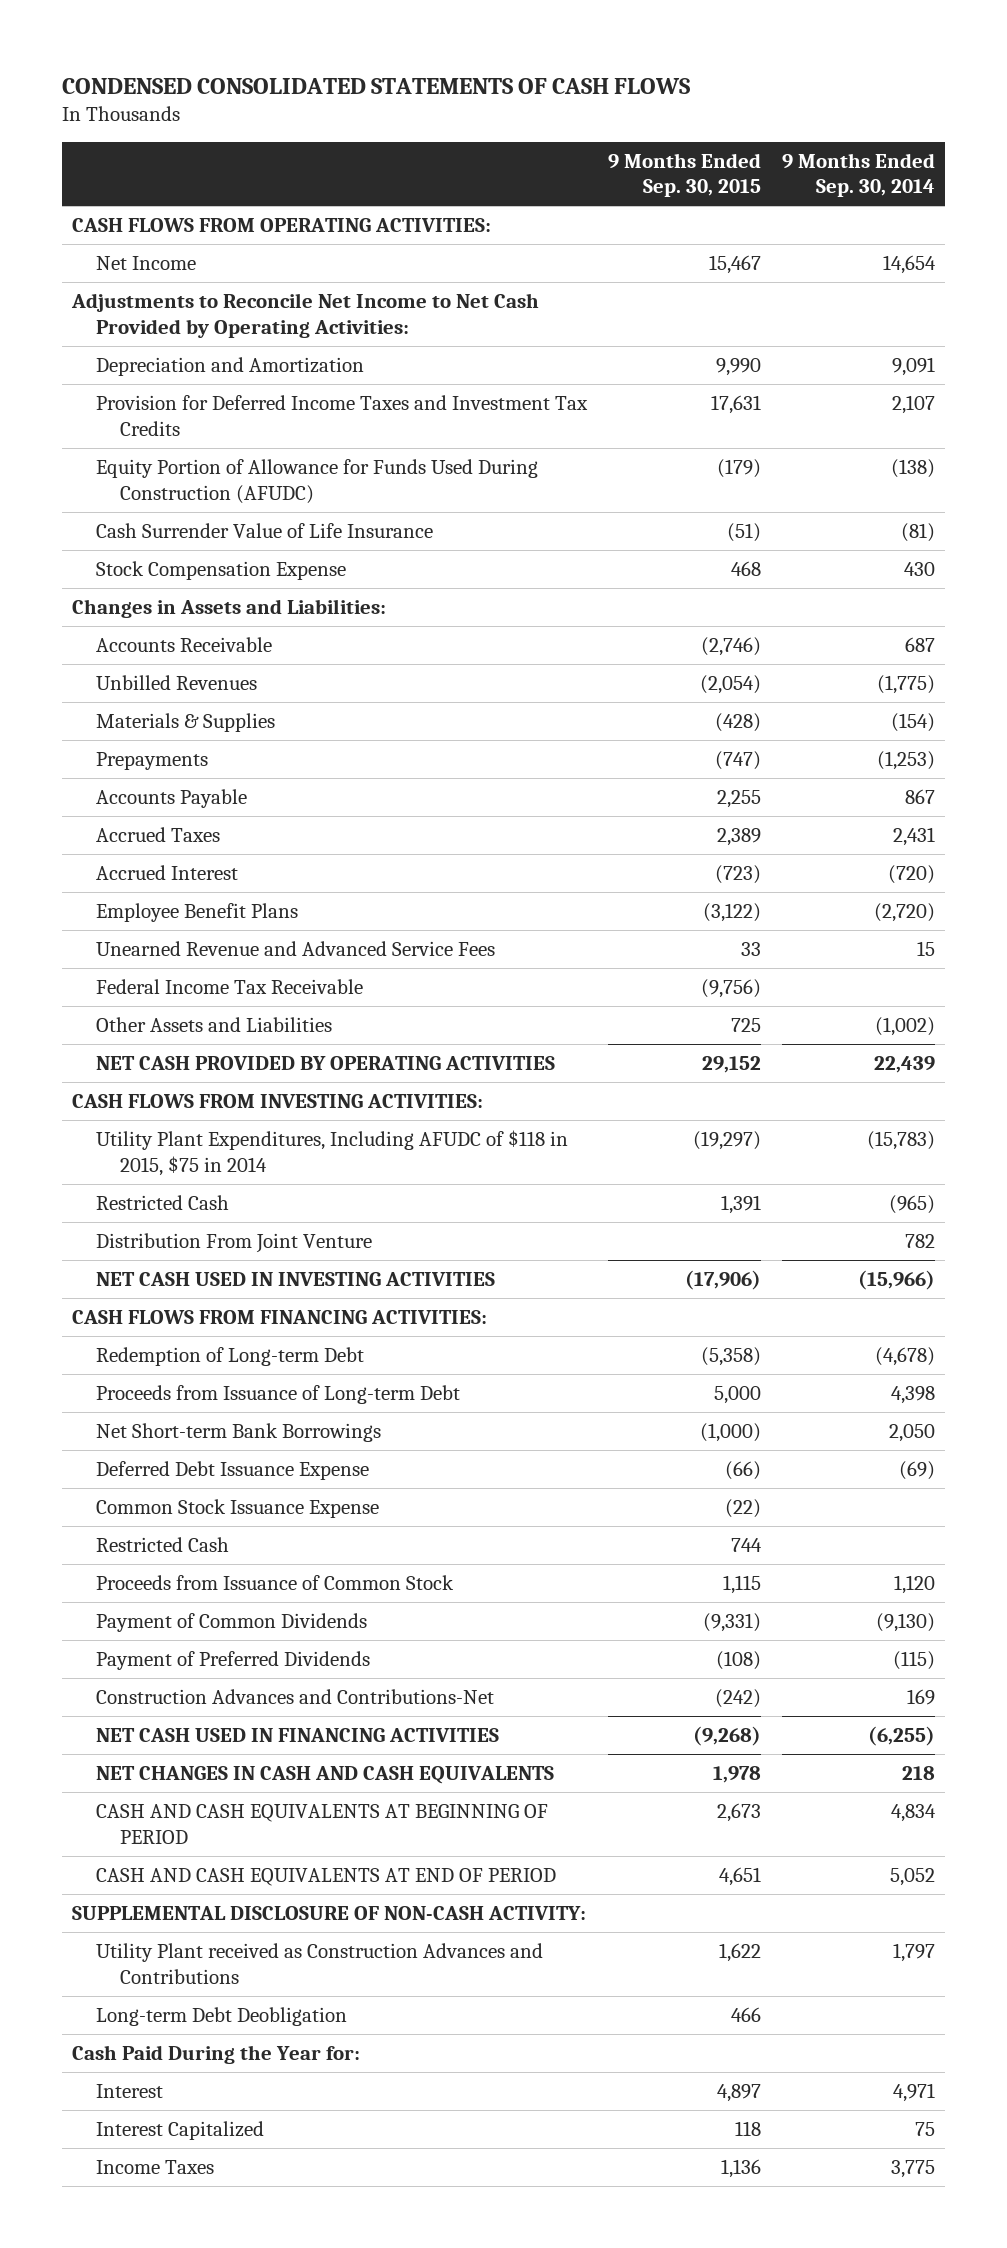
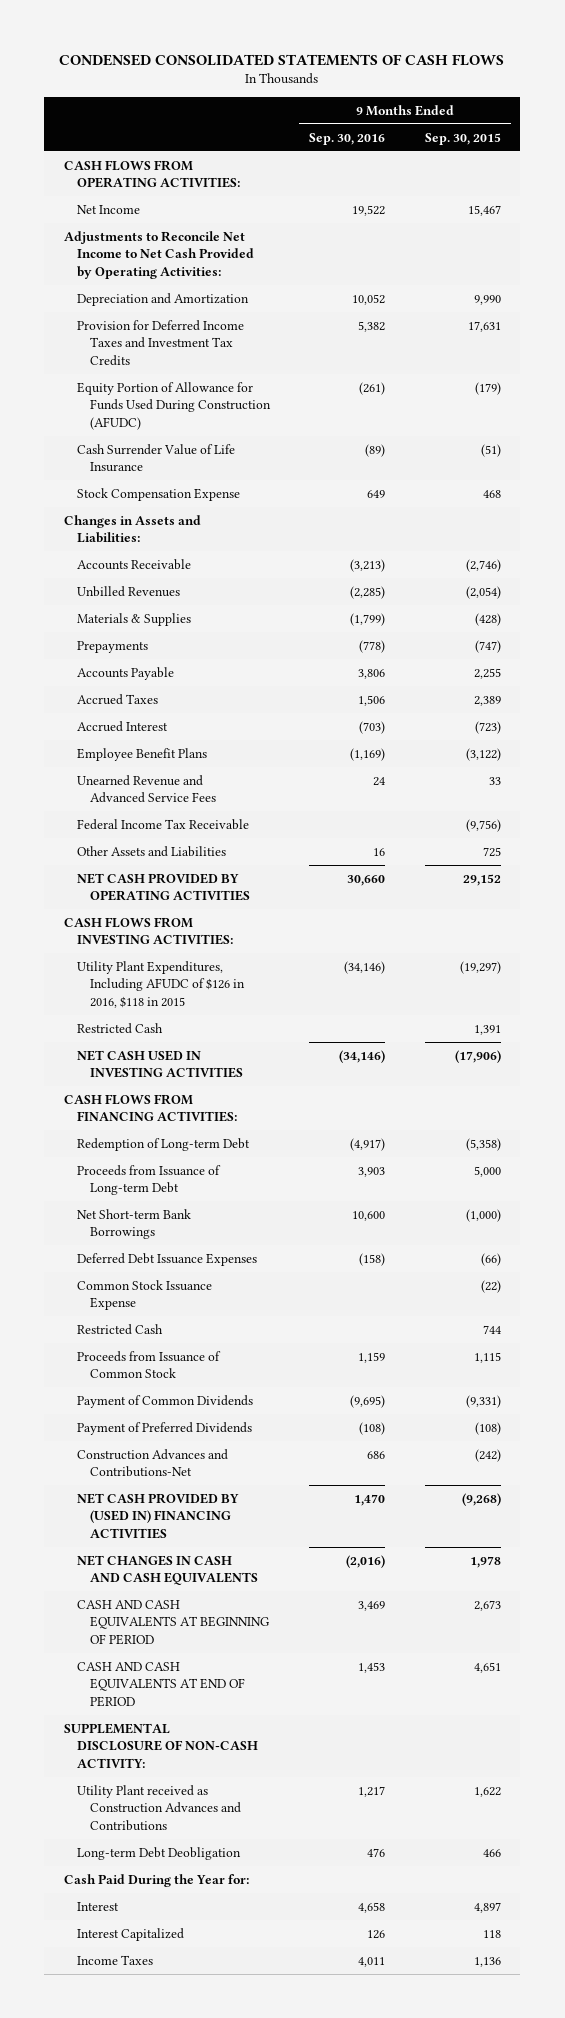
- | 9 Months Ended Sep. 30, 2015 | 9 Months Ended Sep. 30, 2014
+ | 9 Months Ended Sep. 30, 2016 | 9 Months Ended Sep. 30, 2015
- Utility Plant Expenditures, Including AFUDC of $118 in 2015, $75 in 2014 | (19,297) | (15,783)
+ Utility Plant Expenditures, Including AFUDC of $126 in 2016, $118 in 2015 | (34,146) | (19,297)
- Distribution From Joint Venture | | 782
- Deferred Debt Issuance Expense | (66) | (69)
+ Deferred Debt Issuance Expenses | (158) | (66)
- NET CASH USED IN FINANCING ACTIVITIES | (9,268) | (6,255)
+ NET CASH PROVIDED BY (USED IN) FINANCING ACTIVITIES | 1,470 | (9,268)

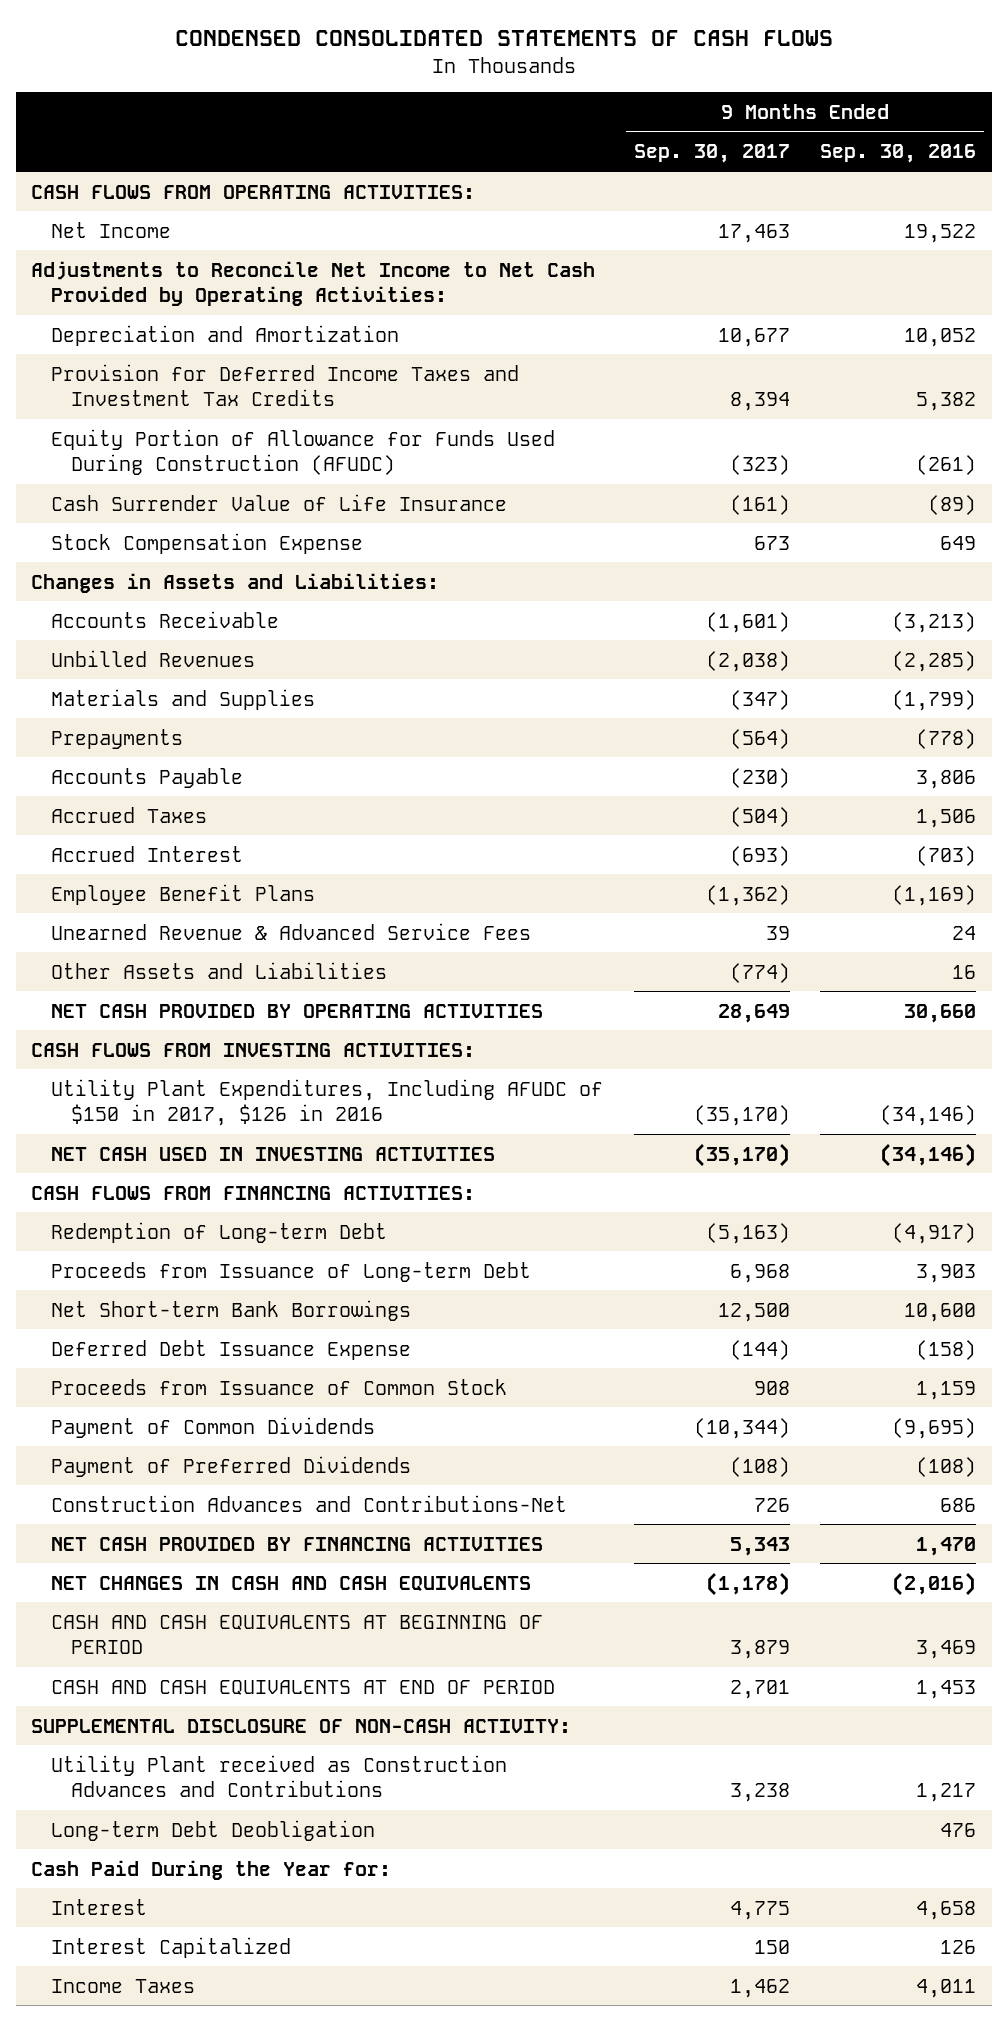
- | 9 Months Ended Sep. 30, 2016 | 9 Months Ended Sep. 30, 2015
+ | 9 Months Ended Sep. 30, 2017 | 9 Months Ended Sep. 30, 2016
- Materials & Supplies | (1,799) | (428)
+ Materials and Supplies | (347) | (1,799)
- Unearned Revenue and Advanced Service Fees | 24 | 33
- Federal Income Tax Receivable | | (9,756)
+ Unearned Revenue & Advanced Service Fees | 39 | 24
- Utility Plant Expenditures, Including AFUDC of $126 in 2016, $118 in 2015 | (34,146) | (19,297)
- Restricted Cash | | 1,391
+ Utility Plant Expenditures, Including AFUDC of $150 in 2017, $126 in 2016 | (35,170) | (34,146)
- Deferred Debt Issuance Expenses | (158) | (66)
- Common Stock Issuance Expense | | (22)
- Restricted Cash | | 744
+ Deferred Debt Issuance Expense | (144) | (158)
- NET CASH PROVIDED BY (USED IN) FINANCING ACTIVITIES | 1,470 | (9,268)
+ NET CASH PROVIDED BY FINANCING ACTIVITIES | 5,343 | 1,470

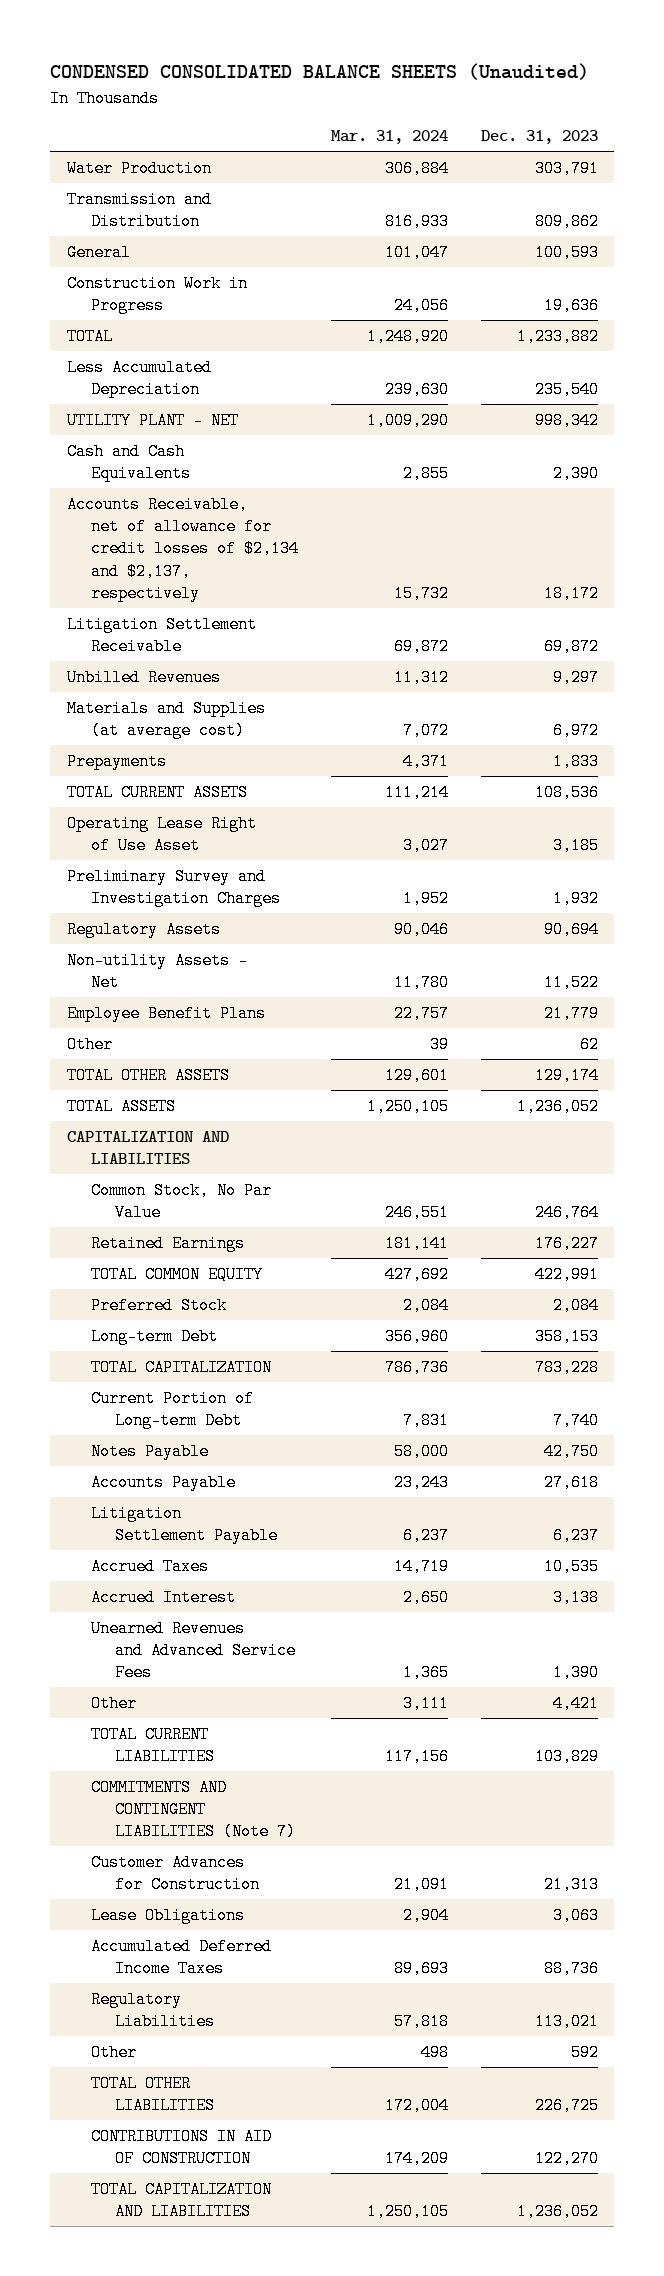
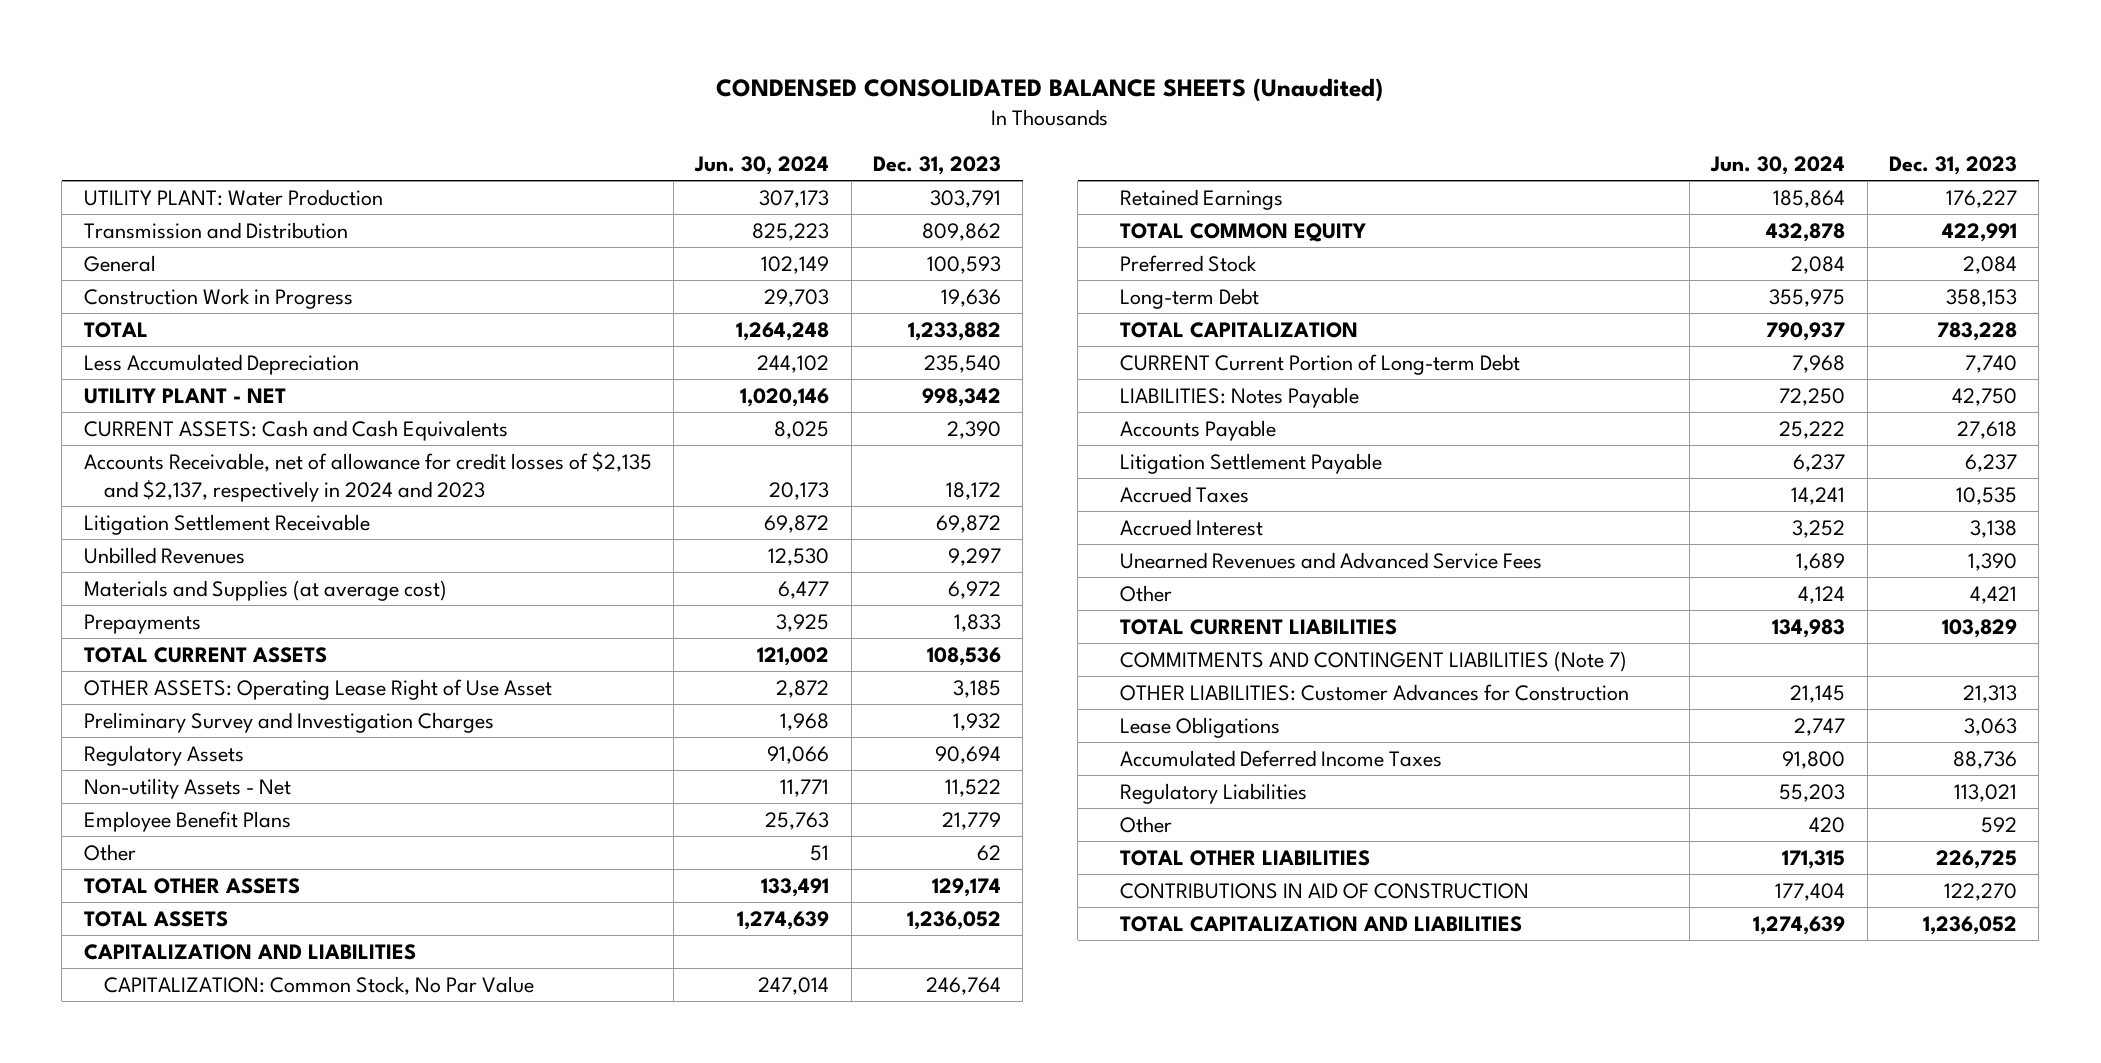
- | Mar. 31, 2024 | Dec. 31, 2023
+ | Jun. 30, 2024 | Dec. 31, 2023
- Water Production | 306,884 | 303,791
+ UTILITY PLANT: Water Production | 307,173 | 303,791
- Cash and Cash Equivalents | 2,855 | 2,390
- Accounts Receivable, net of allowance for credit losses of $2,134 and $2,137, respectively | 15,732 | 18,172
+ CURRENT ASSETS: Cash and Cash Equivalents | 8,025 | 2,390
+ Accounts Receivable, net of allowance for credit losses of $2,135 and $2,137, respectively in 2024 and 2023 | 20,173 | 18,172
- Operating Lease Right of Use Asset | 3,027 | 3,185
+ OTHER ASSETS: Operating Lease Right of Use Asset | 2,872 | 3,185
- Common Stock, No Par Value | 246,551 | 246,764
+ CAPITALIZATION: Common Stock, No Par Value | 247,014 | 246,764
- Current Portion of Long-term Debt | 7,831 | 7,740
- Notes Payable | 58,000 | 42,750
+ CURRENT Current Portion of Long-term Debt | 7,968 | 7,740
+ LIABILITIES: Notes Payable | 72,250 | 42,750
- Customer Advances for Construction | 21,091 | 21,313
+ OTHER LIABILITIES: Customer Advances for Construction | 21,145 | 21,313

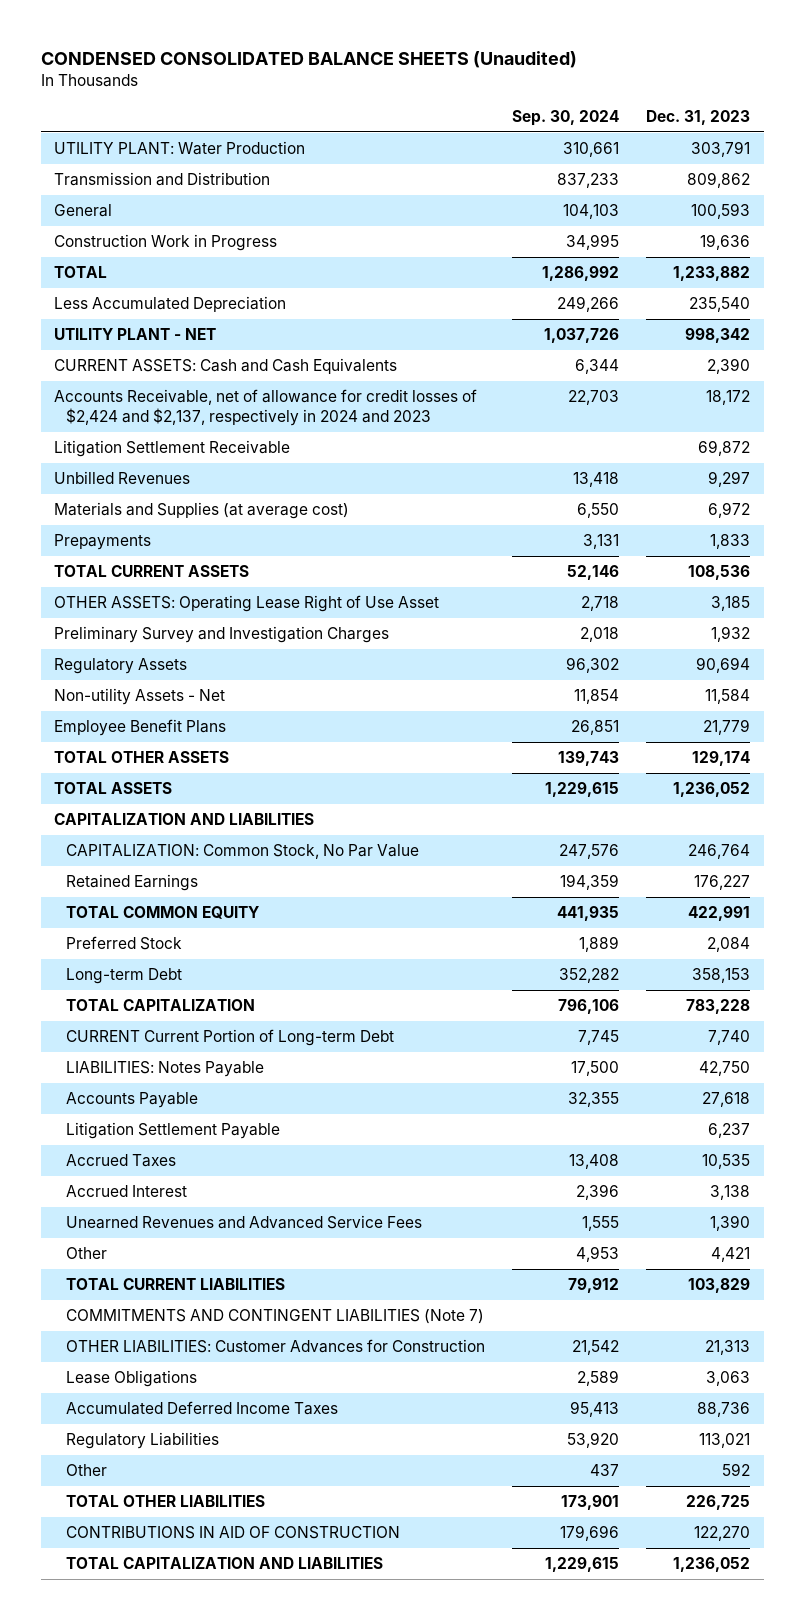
- | Jun. 30, 2024 | Dec. 31, 2023
+ | Sep. 30, 2024 | Dec. 31, 2023
- Accounts Receivable, net of allowance for credit losses of $2,135 and $2,137, respectively in 2024 and 2023 | 20,173 | 18,172
+ Accounts Receivable, net of allowance for credit losses of $2,424 and $2,137, respectively in 2024 and 2023 | 22,703 | 18,172
- Non-utility Assets - Net | 11,771 | 11,522
+ Non-utility Assets - Net | 11,854 | 11,584
- Other | 51 | 62

